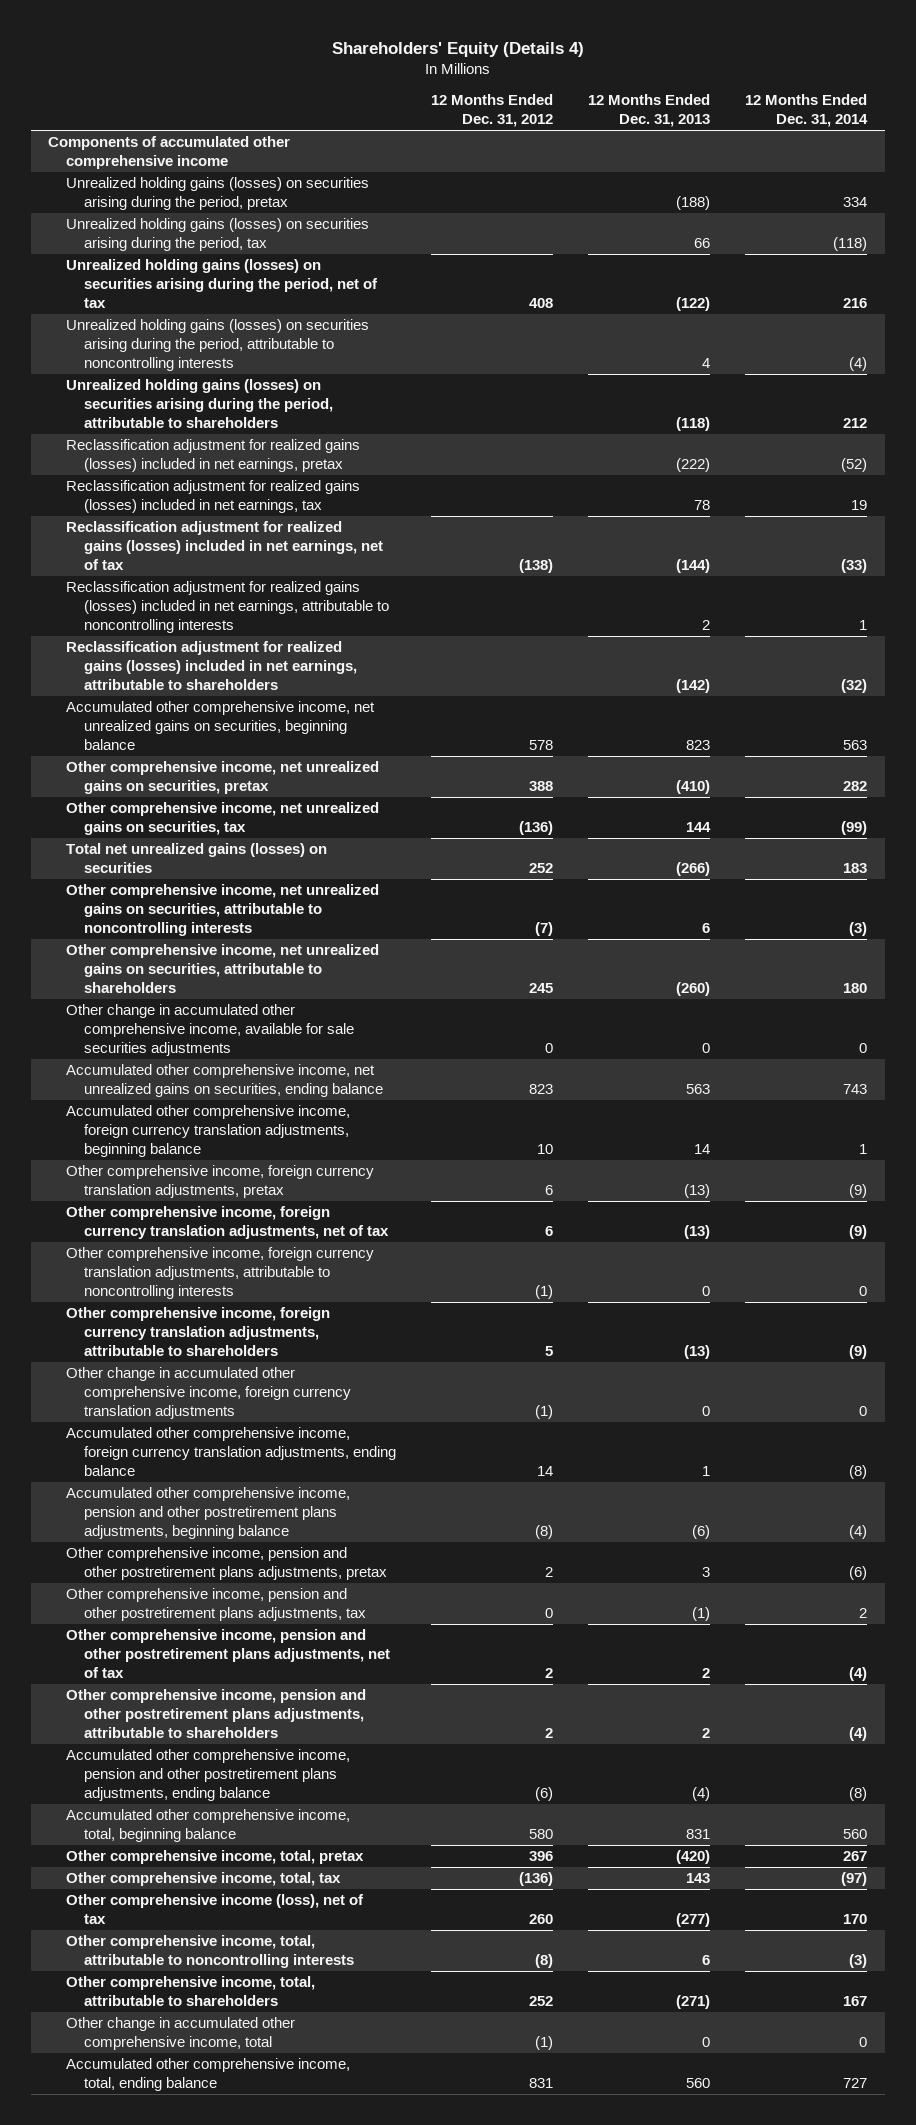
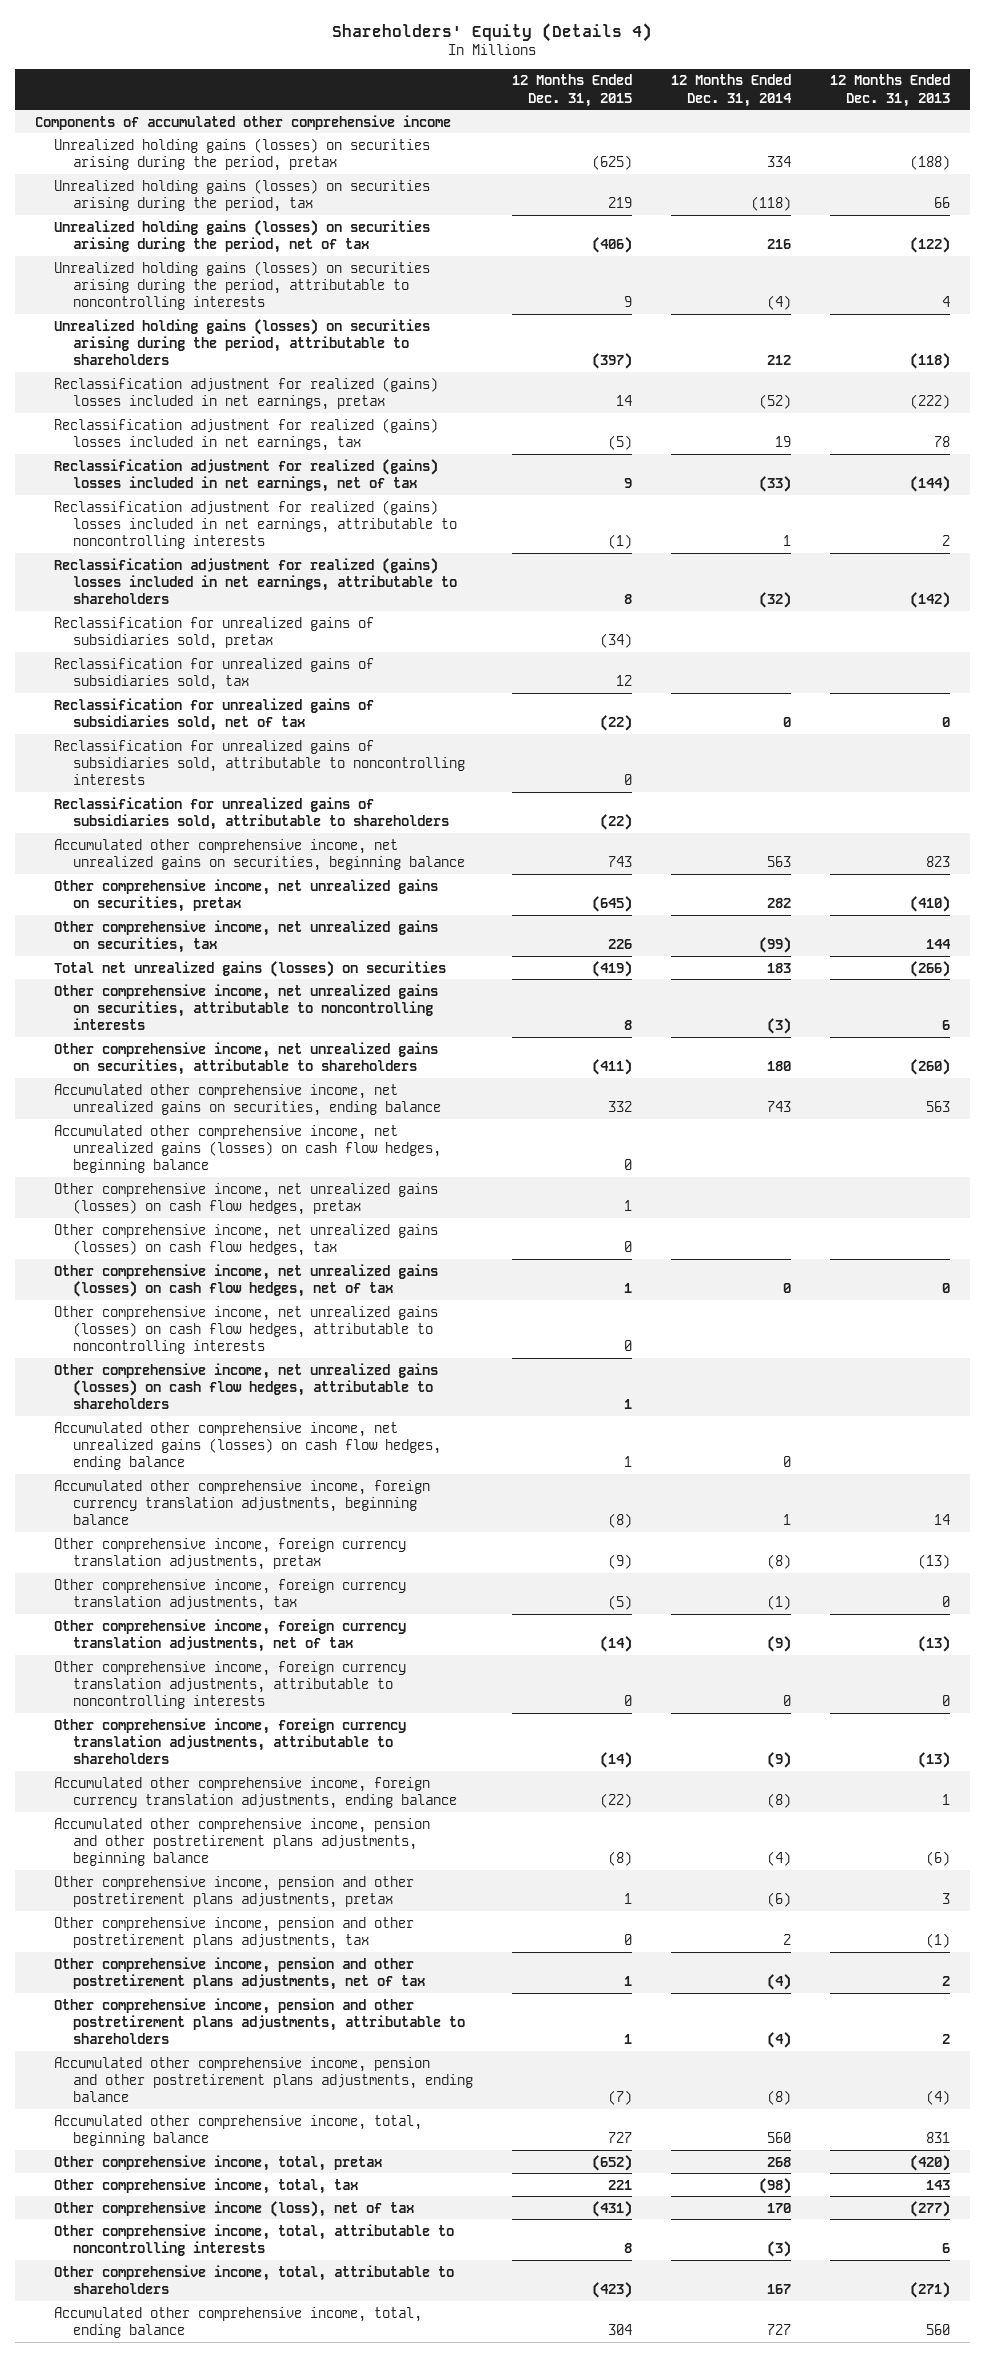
- | 12 Months Ended Dec. 31, 2012 | 12 Months Ended Dec. 31, 2013 | 12 Months Ended Dec. 31, 2014
+ | 12 Months Ended Dec. 31, 2015 | 12 Months Ended Dec. 31, 2014 | 12 Months Ended Dec. 31, 2013
- Reclassification adjustment for realized gains (losses) included in net earnings, pretax | | (222) | (52)
- Reclassification adjustment for realized gains (losses) included in net earnings, tax | | 78 | 19
- Reclassification adjustment for realized gains (losses) included in net earnings, net of tax | (138) | (144) | (33)
- Reclassification adjustment for realized gains (losses) included in net earnings, attributable to noncontrolling interests | | 2 | 1
- Reclassification adjustment for realized gains (losses) included in net earnings, attributable to shareholders | | (142) | (32)
+ Reclassification adjustment for realized (gains) losses included in net earnings, pretax | 14 | (52) | (222)
+ Reclassification adjustment for realized (gains) losses included in net earnings, tax | (5) | 19 | 78
+ Reclassification adjustment for realized (gains) losses included in net earnings, net of tax | 9 | (33) | (144)
+ Reclassification adjustment for realized (gains) losses included in net earnings, attributable to noncontrolling interests | (1) | 1 | 2
+ Reclassification adjustment for realized (gains) losses included in net earnings, attributable to shareholders | 8 | (32) | (142)
+ Reclassification for unrealized gains of subsidiaries sold, pretax | (34) | |
+ Reclassification for unrealized gains of subsidiaries sold, tax | 12 | |
+ Reclassification for unrealized gains of subsidiaries sold, net of tax | (22) | 0 | 0
+ Reclassification for unrealized gains of subsidiaries sold, attributable to noncontrolling interests | 0 | |
+ Reclassification for unrealized gains of subsidiaries sold, attributable to shareholders | (22) | |
- Other change in accumulated other comprehensive income, available for sale securities adjustments | 0 | 0 | 0
+ Accumulated other comprehensive income, net unrealized gains (losses) on cash flow hedges, beginning balance | 0 | |
+ Other comprehensive income, net unrealized gains (losses) on cash flow hedges, pretax | 1 | |
+ Other comprehensive income, net unrealized gains (losses) on cash flow hedges, tax | 0 | |
+ Other comprehensive income, net unrealized gains (losses) on cash flow hedges, net of tax | 1 | 0 | 0
+ Other comprehensive income, net unrealized gains (losses) on cash flow hedges, attributable to noncontrolling interests | 0 | |
+ Other comprehensive income, net unrealized gains (losses) on cash flow hedges, attributable to shareholders | 1 | |
+ Accumulated other comprehensive income, net unrealized gains (losses) on cash flow hedges, ending balance | 1 | 0 |
- Other comprehensive income, foreign currency translation adjustments, pretax | 6 | (13) | (9)
+ Other comprehensive income, foreign currency translation adjustments, pretax | (9) | (8) | (13)
+ Other comprehensive income, foreign currency translation adjustments, tax | (5) | (1) | 0
- Other change in accumulated other comprehensive income, foreign currency translation adjustments | (1) | 0 | 0
- Other comprehensive income, total, pretax | 396 | (420) | 267
- Other comprehensive income, total, tax | (136) | 143 | (97)
+ Other comprehensive income, total, pretax | (652) | 268 | (420)
+ Other comprehensive income, total, tax | 221 | (98) | 143
- Other change in accumulated other comprehensive income, total | (1) | 0 | 0

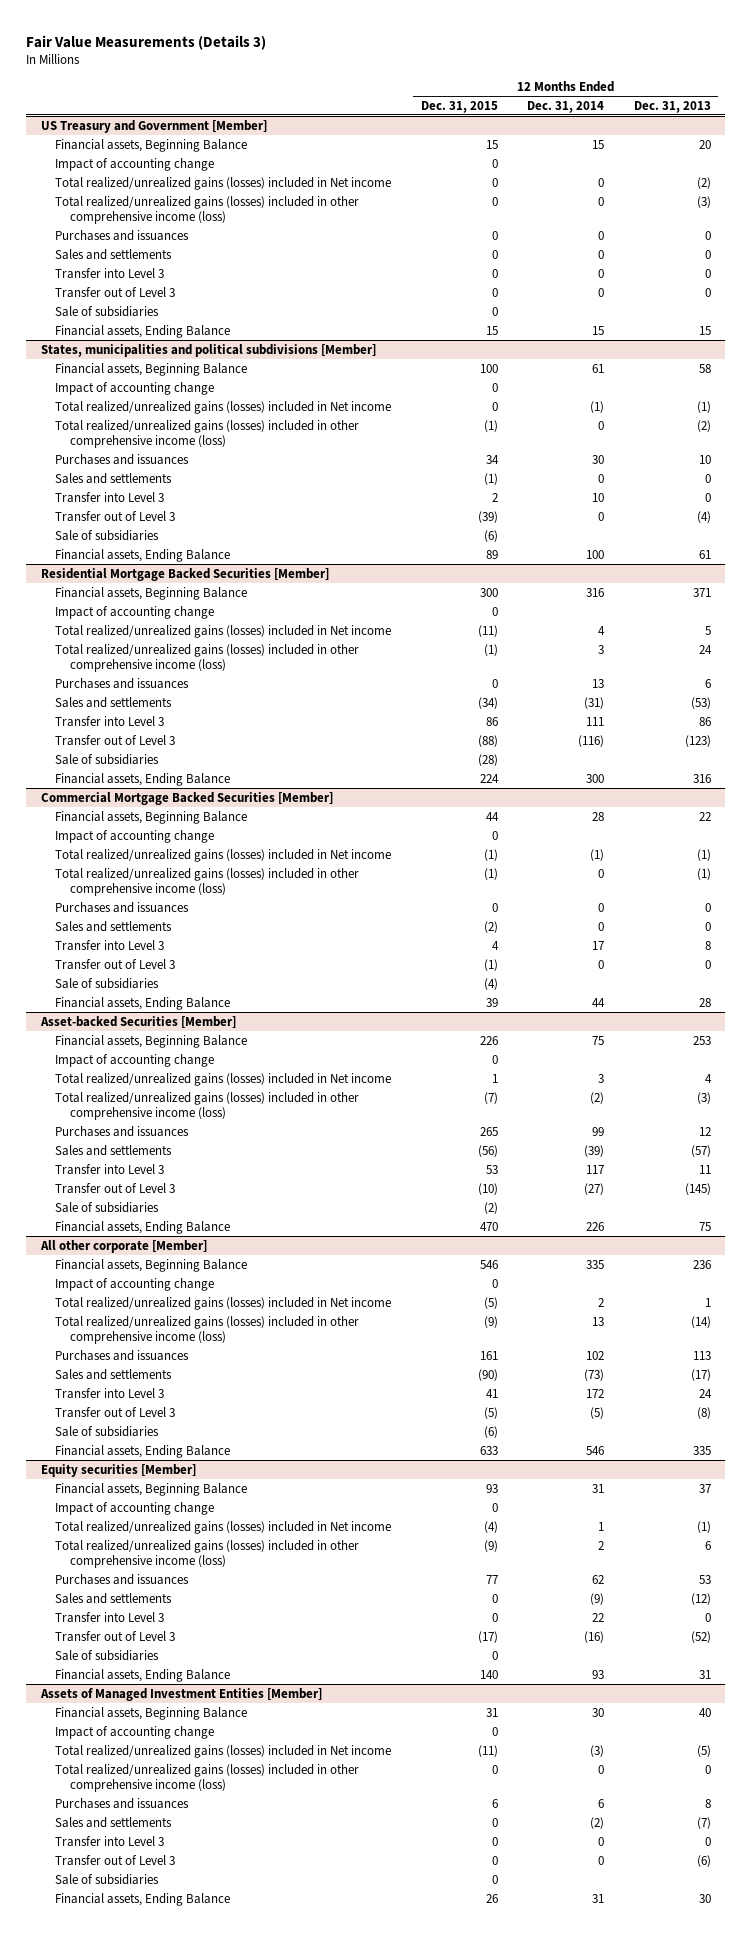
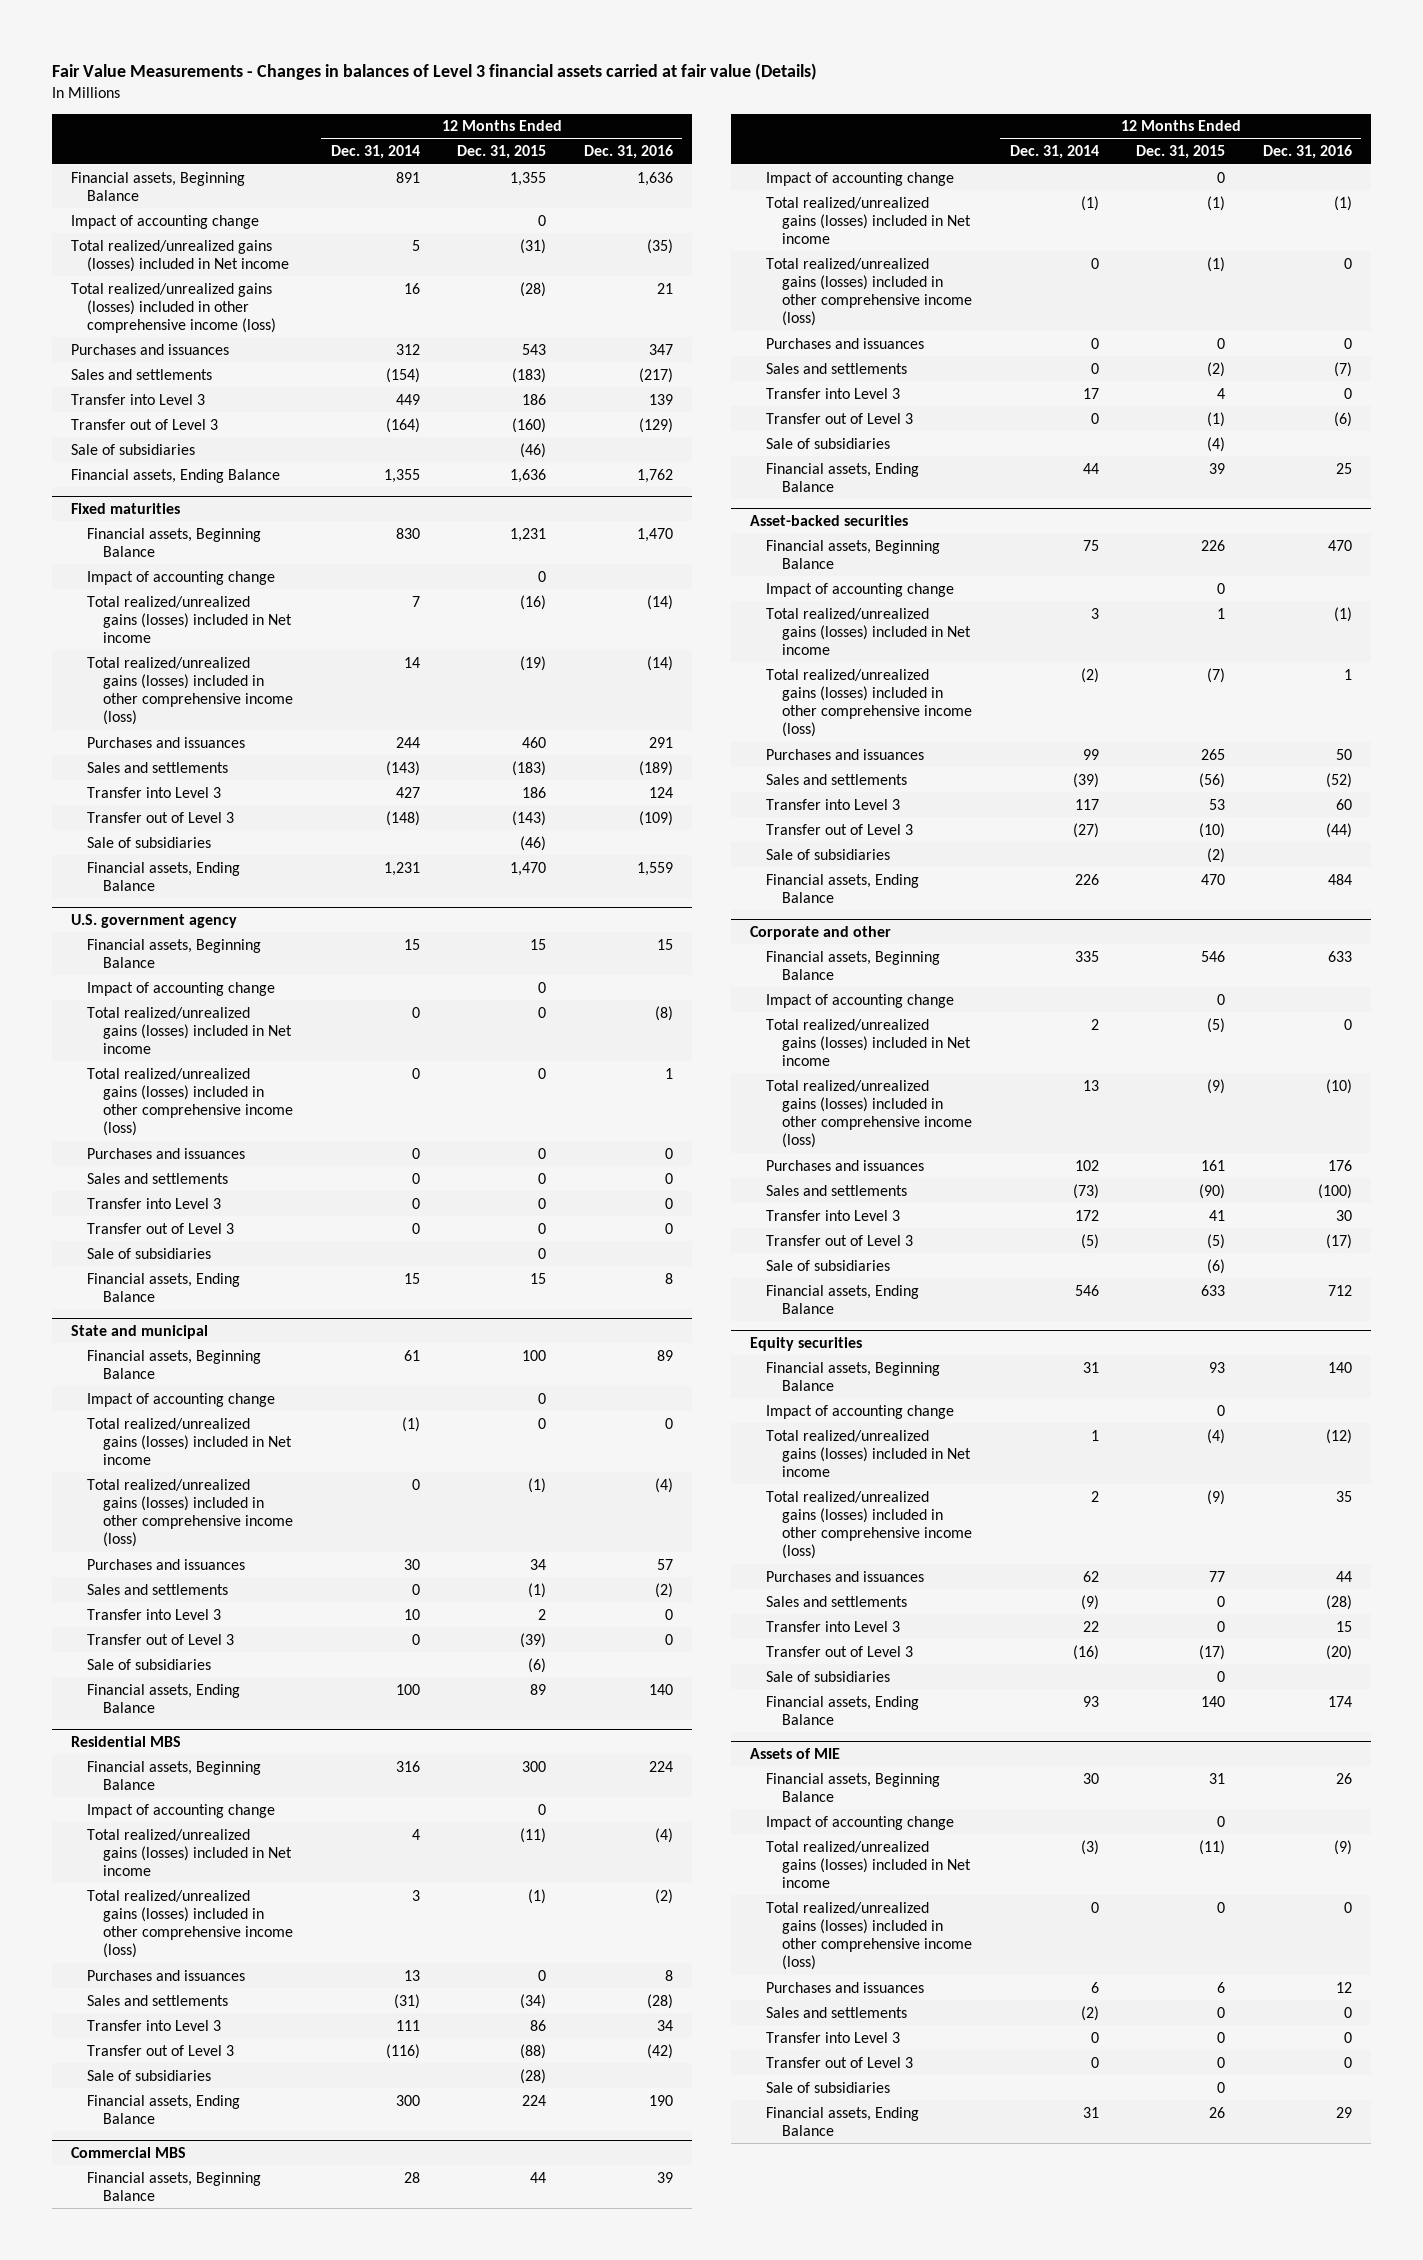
- Fair Value Measurements (Details 3)
+ Fair Value Measurements - Changes in balances of Level 3 financial assets carried at fair value (Details)
- | 12 Months Ended Dec. 31, 2015 | 12 Months Ended Dec. 31, 2014 | 12 Months Ended Dec. 31, 2013
+ | 12 Months Ended Dec. 31, 2014 | 12 Months Ended Dec. 31, 2015 | 12 Months Ended Dec. 31, 2016
- US Treasury and Government [Member]
+ Financial assets, Beginning Balance | 891 | 1,355 | 1,636
+ Impact of accounting change | | 0 |
+ Total realized/unrealized gains (losses) included in Net income | 5 | (31) | (35)
+ Total realized/unrealized gains (losses) included in other comprehensive income (loss) | 16 | (28) | 21
+ Purchases and issuances | 312 | 543 | 347
+ Sales and settlements | (154) | (183) | (217)
+ Transfer into Level 3 | 449 | 186 | 139
+ Transfer out of Level 3 | (164) | (160) | (129)
+ Sale of subsidiaries | | (46) |
+ Financial assets, Ending Balance | 1,355 | 1,636 | 1,762
+ Fixed maturities
+ Financial assets, Beginning Balance | 830 | 1,231 | 1,470
+ Impact of accounting change | | 0 |
+ Total realized/unrealized gains (losses) included in Net income | 7 | (16) | (14)
+ Total realized/unrealized gains (losses) included in other comprehensive income (loss) | 14 | (19) | (14)
+ Purchases and issuances | 244 | 460 | 291
+ Sales and settlements | (143) | (183) | (189)
+ Transfer into Level 3 | 427 | 186 | 124
+ Transfer out of Level 3 | (148) | (143) | (109)
+ Sale of subsidiaries | | (46) |
+ Financial assets, Ending Balance | 1,231 | 1,470 | 1,559
+ U.S. government agency
- States, municipalities and political subdivisions [Member]
+ State and municipal
- Residential Mortgage Backed Securities [Member]
+ Residential MBS
- Commercial Mortgage Backed Securities [Member]
+ Commercial MBS
- Asset-backed Securities [Member]
+ Asset-backed securities
- All other corporate [Member]
+ Corporate and other
- Equity securities [Member]
+ Equity securities
- Assets of Managed Investment Entities [Member]
+ Assets of MIE

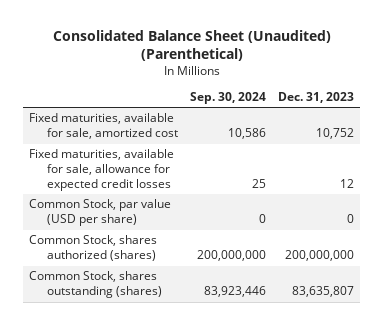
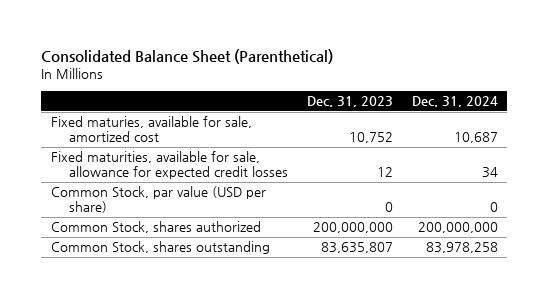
- Consolidated Balance Sheet (Unaudited) (Parenthetical)
+ Consolidated Balance Sheet (Parenthetical)
- | Sep. 30, 2024 | Dec. 31, 2023
+ | Dec. 31, 2023 | Dec. 31, 2024
- Fixed maturities, available for sale, amortized cost | 10,586 | 10,752
+ Fixed maturies, available for sale, amortized cost | 10,752 | 10,687
- Common Stock, shares authorized (shares) | 200,000,000 | 200,000,000
- Common Stock, shares outstanding (shares) | 83,923,446 | 83,635,807
+ Common Stock, shares authorized | 200,000,000 | 200,000,000
+ Common Stock, shares outstanding | 83,635,807 | 83,978,258

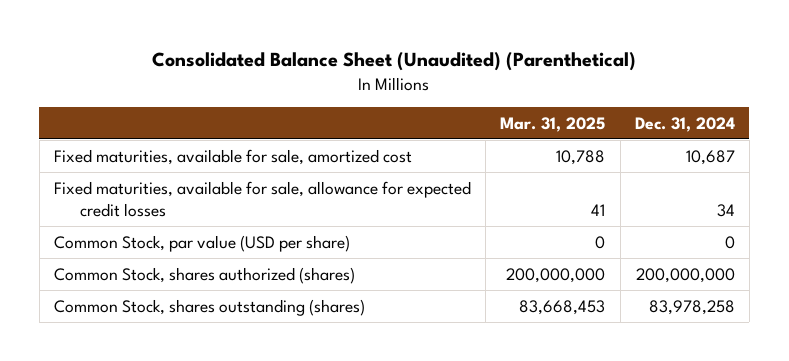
- Consolidated Balance Sheet (Parenthetical)
+ Consolidated Balance Sheet (Unaudited) (Parenthetical)
- | Dec. 31, 2023 | Dec. 31, 2024
+ | Mar. 31, 2025 | Dec. 31, 2024
- Fixed maturies, available for sale, amortized cost | 10,752 | 10,687
+ Fixed maturities, available for sale, amortized cost | 10,788 | 10,687
- Common Stock, shares authorized | 200,000,000 | 200,000,000
- Common Stock, shares outstanding | 83,635,807 | 83,978,258
+ Common Stock, shares authorized (shares) | 200,000,000 | 200,000,000
+ Common Stock, shares outstanding (shares) | 83,668,453 | 83,978,258

